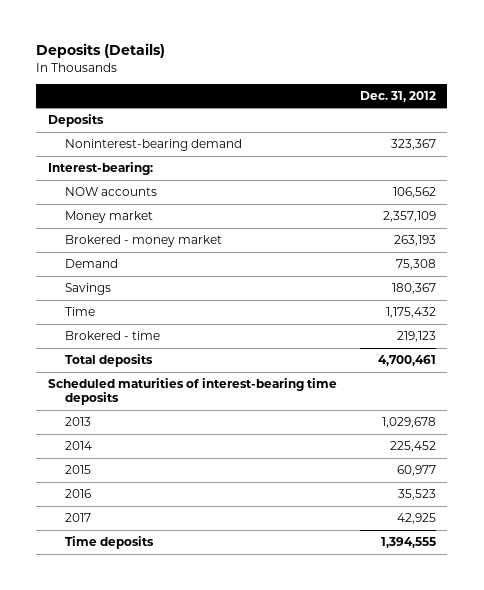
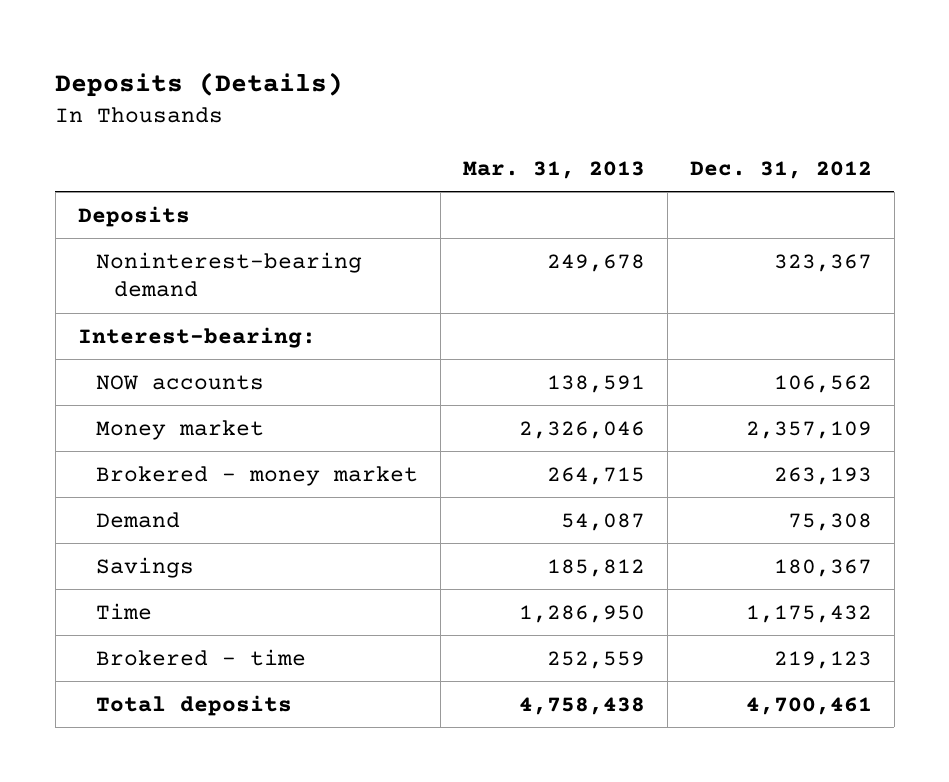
- | Dec. 31, 2012
+ | Mar. 31, 2013 | Dec. 31, 2012
- Scheduled maturities of interest-bearing time deposits
- 2013 | 1,029,678
- 2014 | 225,452
- 2015 | 60,977
- 2016 | 35,523
- 2017 | 42,925
- Time deposits | 1,394,555

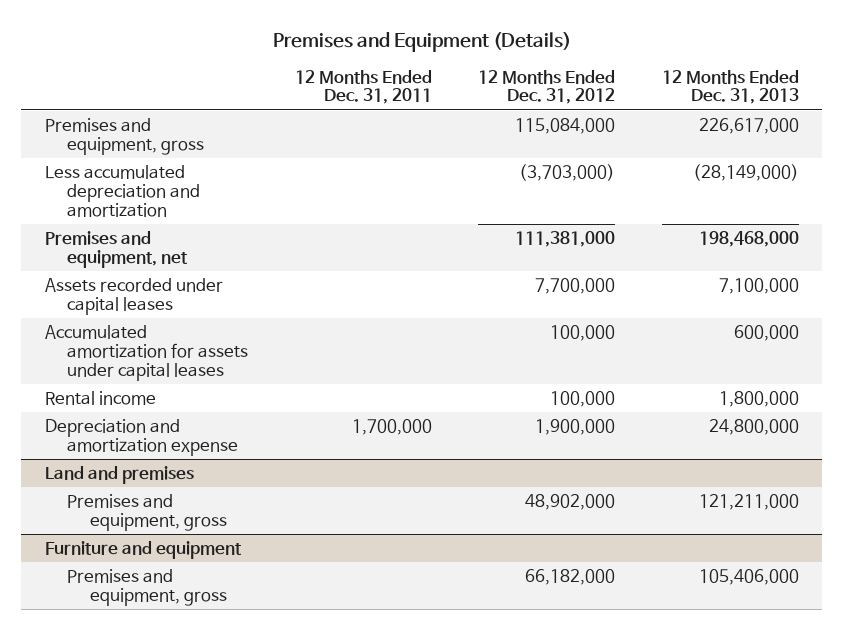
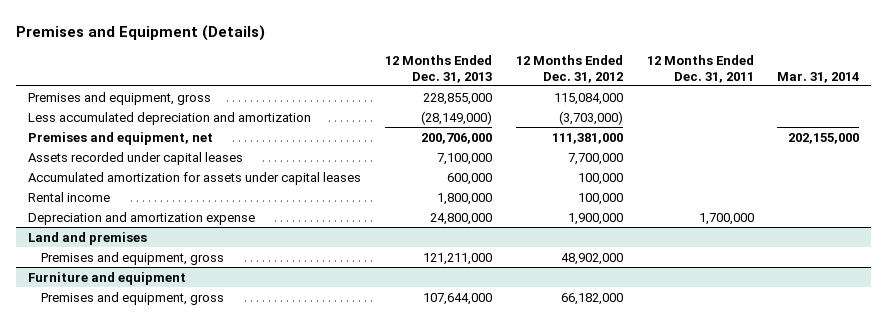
- | 12 Months Ended Dec. 31, 2011 | 12 Months Ended Dec. 31, 2012 | 12 Months Ended Dec. 31, 2013
+ | 12 Months Ended Dec. 31, 2013 | 12 Months Ended Dec. 31, 2012 | 12 Months Ended Dec. 31, 2011 | Mar. 31, 2014
- Premises and equipment, gross | | 115,084,000 | 226,617,000
+ Premises and equipment, gross | 228,855,000 | 115,084,000 | |
- Premises and equipment, net | | 111,381,000 | 198,468,000
+ Premises and equipment, net | 200,706,000 | 111,381,000 | | 202,155,000
@ Furniture and equipment
- Premises and equipment, gross | | 66,182,000 | 105,406,000
+ Premises and equipment, gross | 107,644,000 | 66,182,000 | |

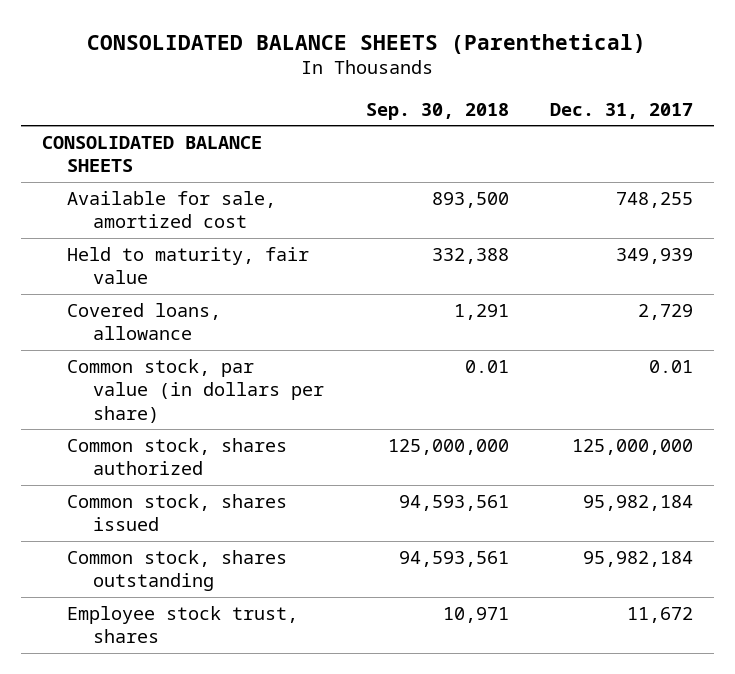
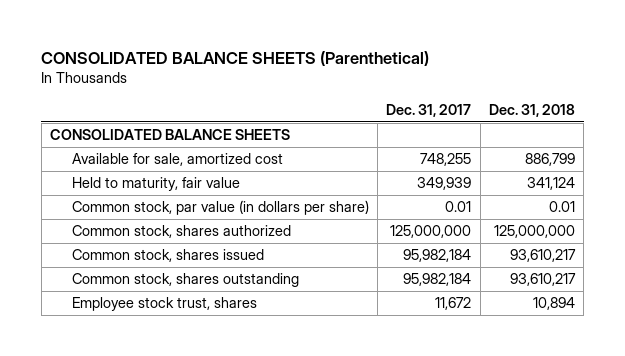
- | Sep. 30, 2018 | Dec. 31, 2017
+ | Dec. 31, 2017 | Dec. 31, 2018
- Covered loans, allowance | 1,291 | 2,729

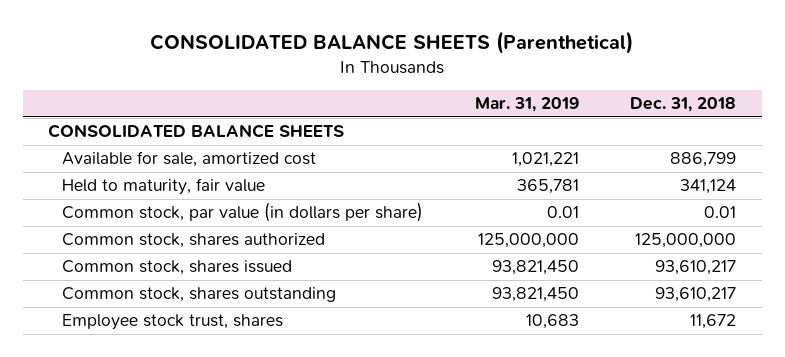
- | Dec. 31, 2017 | Dec. 31, 2018
+ | Mar. 31, 2019 | Dec. 31, 2018
- Employee stock trust, shares | 11,672 | 10,894
+ Employee stock trust, shares | 10,683 | 11,672

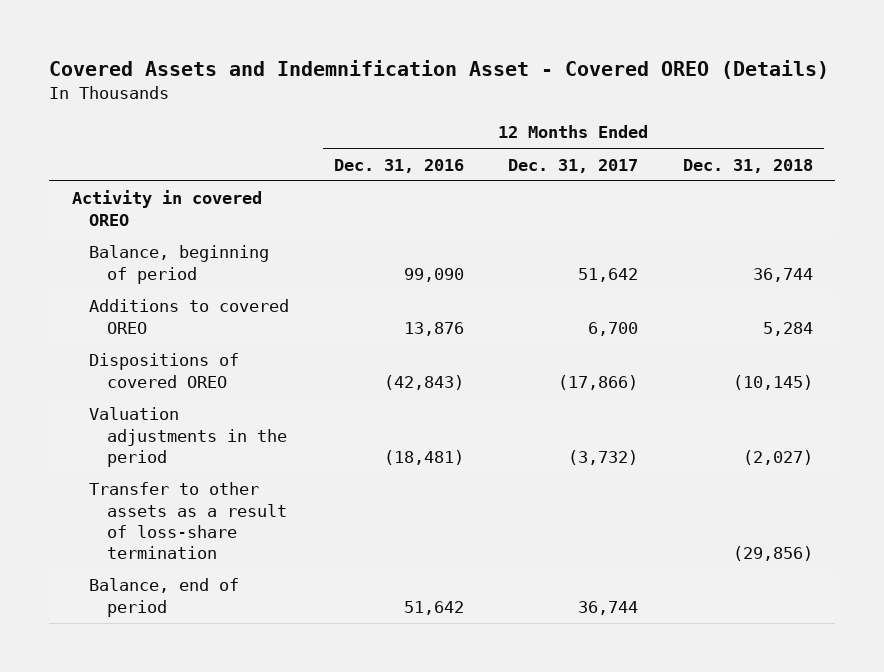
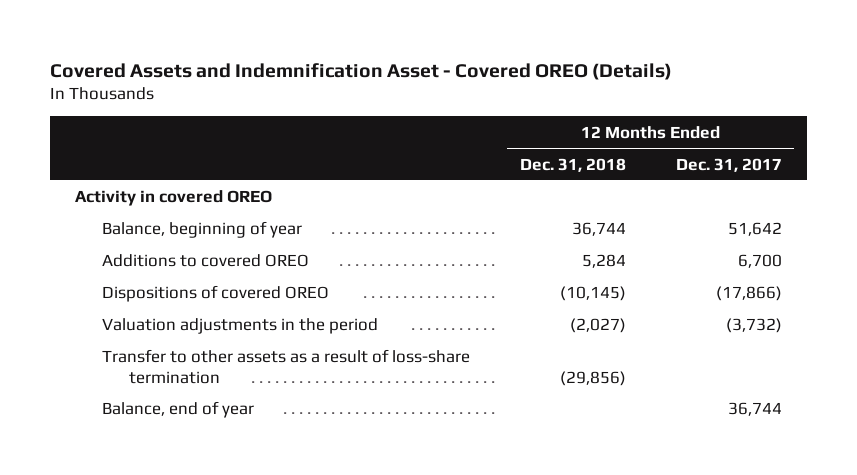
- | 12 Months Ended Dec. 31, 2016 | 12 Months Ended Dec. 31, 2017 | 12 Months Ended Dec. 31, 2018
+ | 12 Months Ended Dec. 31, 2018 | 12 Months Ended Dec. 31, 2017
- Balance, beginning of period | 99,090 | 51,642 | 36,744
+ Balance, beginning of year | 36,744 | 51,642
- Balance, end of period | 51,642 | 36,744 |
+ Balance, end of year | | 36,744

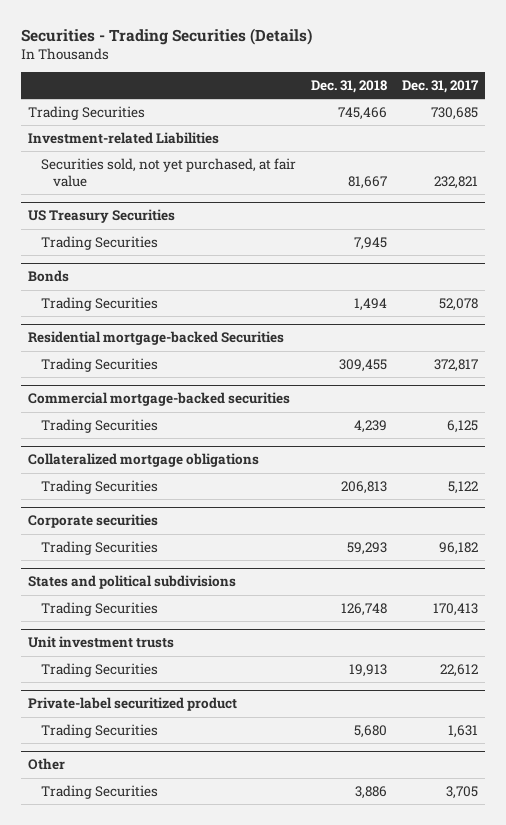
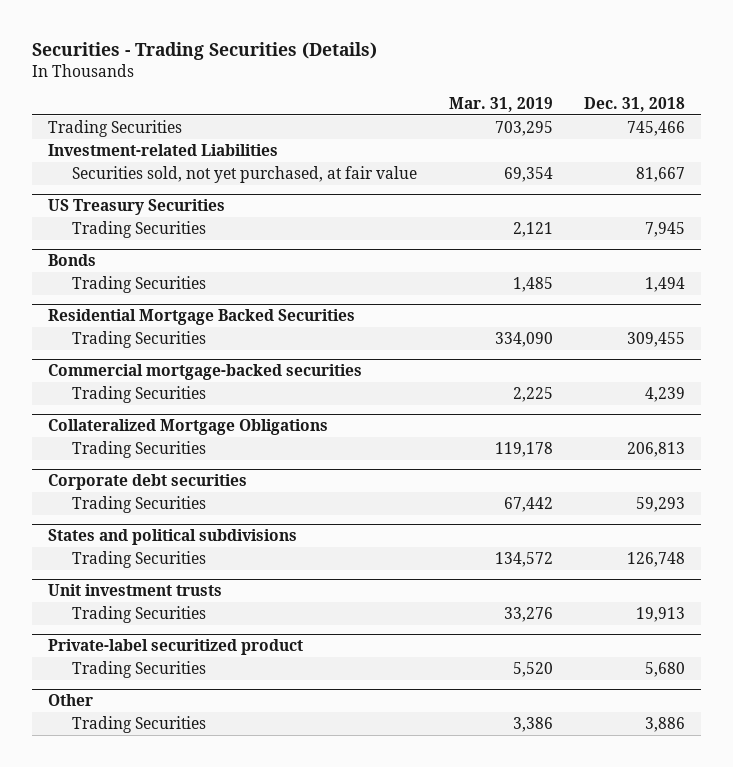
- | Dec. 31, 2018 | Dec. 31, 2017
+ | Mar. 31, 2019 | Dec. 31, 2018
- Residential mortgage-backed Securities
+ Residential Mortgage Backed Securities
- Collateralized mortgage obligations
+ Collateralized Mortgage Obligations
- Corporate securities
+ Corporate debt securities

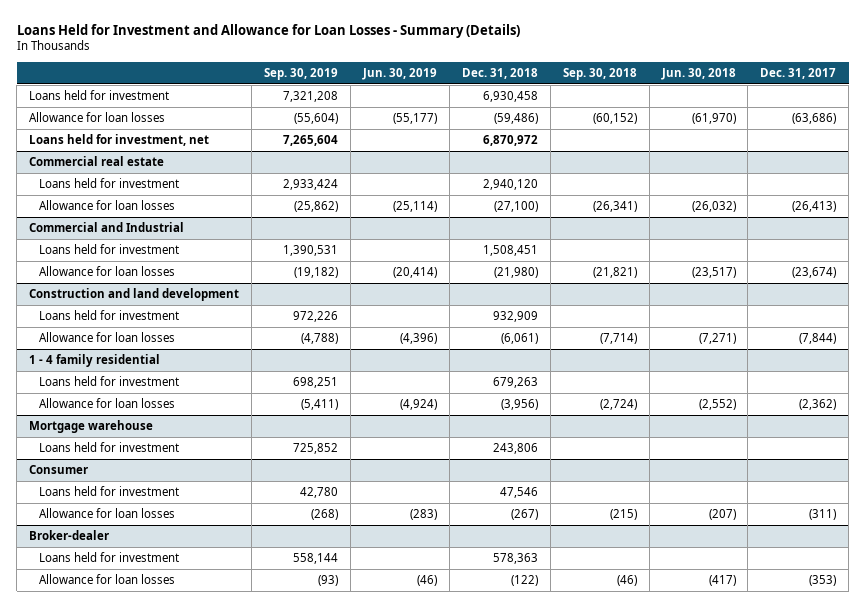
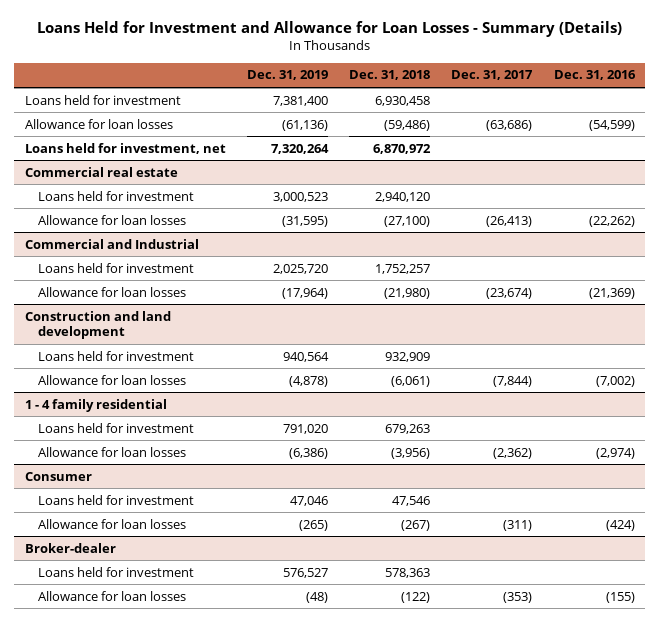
- | Sep. 30, 2019 | Jun. 30, 2019 | Dec. 31, 2018 | Sep. 30, 2018 | Jun. 30, 2018 | Dec. 31, 2017
+ | Dec. 31, 2019 | Dec. 31, 2018 | Dec. 31, 2017 | Dec. 31, 2016
@ Commercial and Industrial
- Loans held for investment | 1,390,531 | | 1,508,451 | | |
+ Loans held for investment | 2,025,720 | 1,752,257 | |
- Mortgage warehouse
- Loans held for investment | 725,852 | | 243,806 | | |

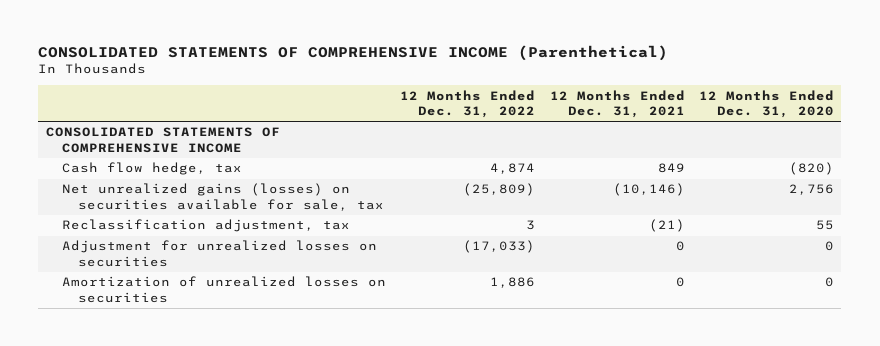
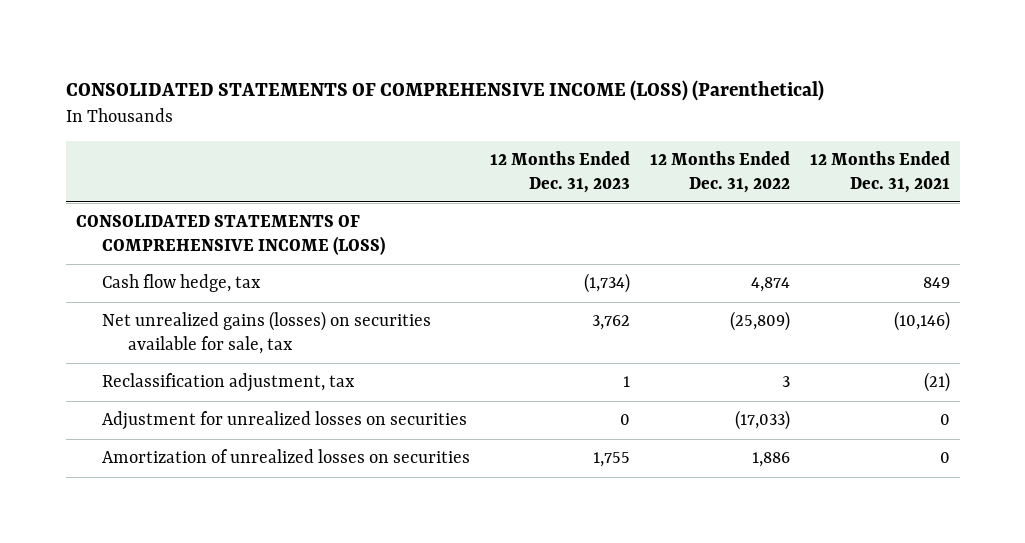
- CONSOLIDATED STATEMENTS OF COMPREHENSIVE INCOME (Parenthetical)
+ CONSOLIDATED STATEMENTS OF COMPREHENSIVE INCOME (LOSS) (Parenthetical)
- | 12 Months Ended Dec. 31, 2022 | 12 Months Ended Dec. 31, 2021 | 12 Months Ended Dec. 31, 2020
+ | 12 Months Ended Dec. 31, 2023 | 12 Months Ended Dec. 31, 2022 | 12 Months Ended Dec. 31, 2021
- CONSOLIDATED STATEMENTS OF COMPREHENSIVE INCOME
+ CONSOLIDATED STATEMENTS OF COMPREHENSIVE INCOME (LOSS)

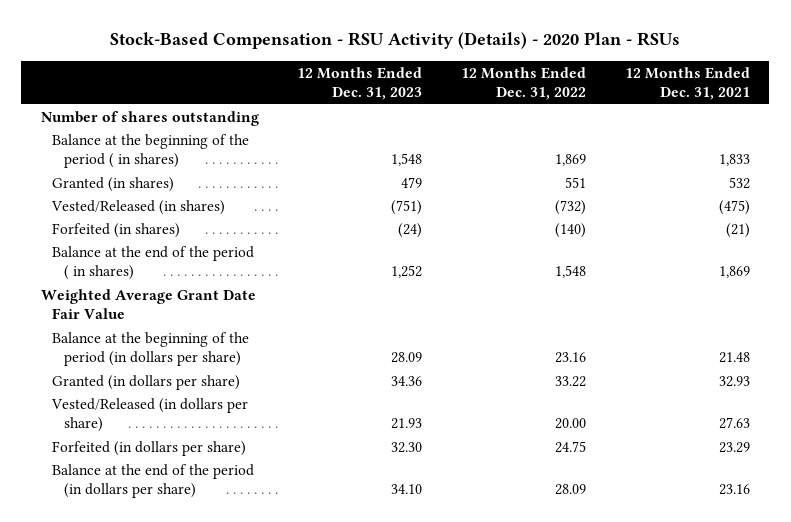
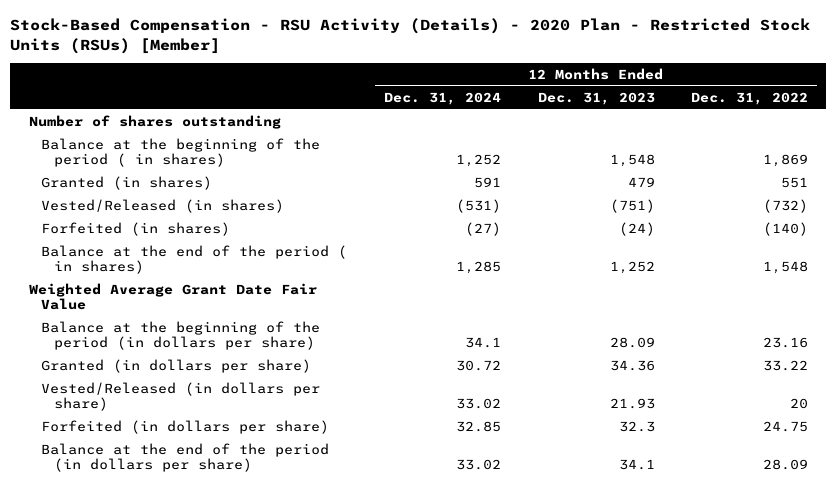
- Stock-Based Compensation - RSU Activity (Details) - 2020 Plan - RSUs
+ Stock-Based Compensation - RSU Activity (Details) - 2020 Plan - Restricted Stock Units (RSUs) [Member]
- | 12 Months Ended Dec. 31, 2023 | 12 Months Ended Dec. 31, 2022 | 12 Months Ended Dec. 31, 2021
+ | 12 Months Ended Dec. 31, 2024 | 12 Months Ended Dec. 31, 2023 | 12 Months Ended Dec. 31, 2022
- Vested/Released (in dollars per share) | 21.93 | 20.00 | 27.63
- Forfeited (in dollars per share) | 32.30 | 24.75 | 23.29
- Balance at the end of the period (in dollars per share) | 34.10 | 28.09 | 23.16
+ Vested/Released (in dollars per share) | 33.02 | 21.93 | 20
+ Forfeited (in dollars per share) | 32.85 | 32.3 | 24.75
+ Balance at the end of the period (in dollars per share) | 33.02 | 34.1 | 28.09

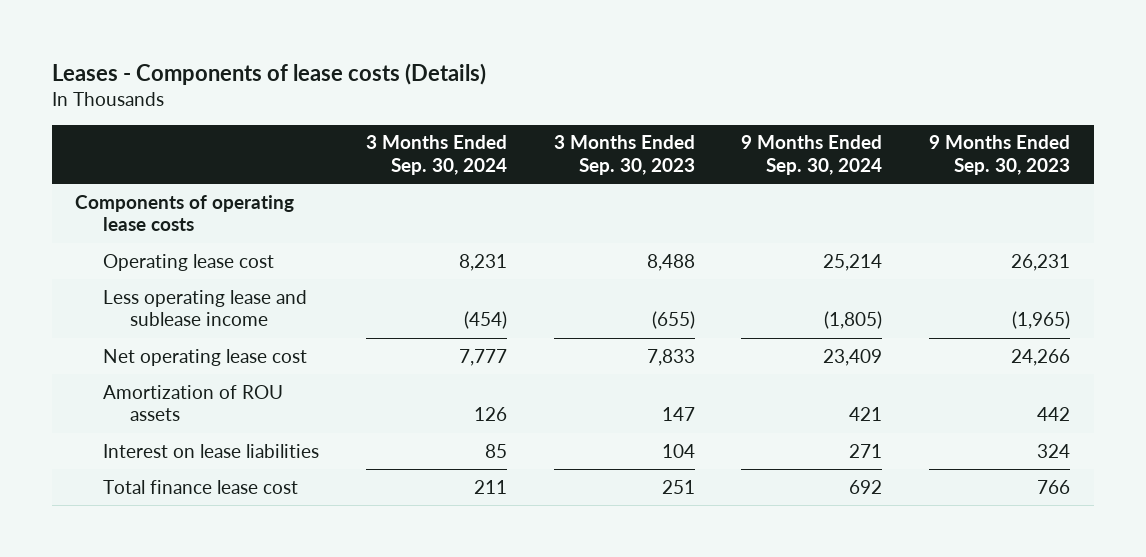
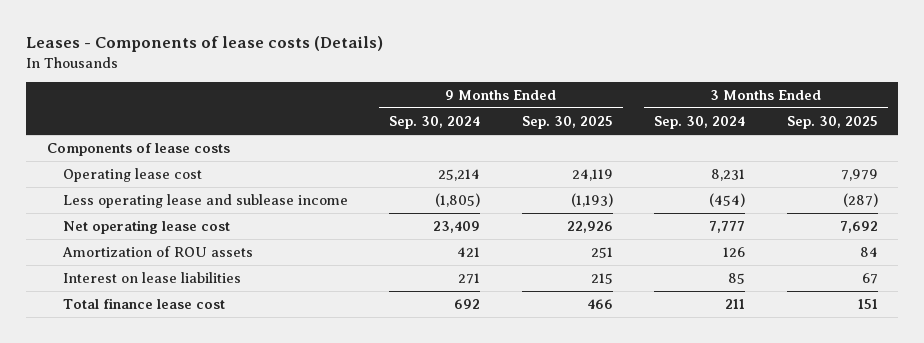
- | 3 Months Ended Sep. 30, 2024 | 3 Months Ended Sep. 30, 2023 | 9 Months Ended Sep. 30, 2024 | 9 Months Ended Sep. 30, 2023
+ | 9 Months Ended Sep. 30, 2024 | 9 Months Ended Sep. 30, 2025 | 3 Months Ended Sep. 30, 2024 | 3 Months Ended Sep. 30, 2025
- Components of operating lease costs
+ Components of lease costs

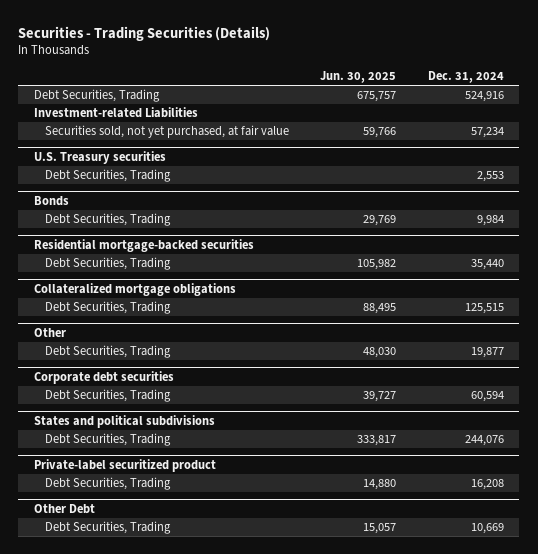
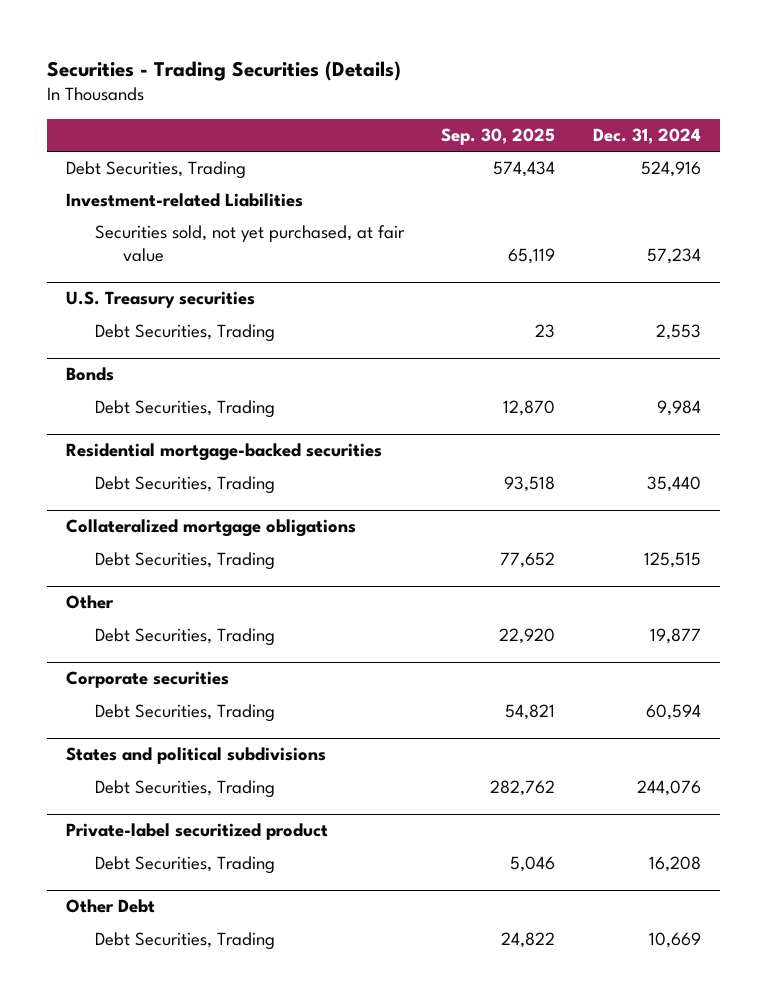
- | Jun. 30, 2025 | Dec. 31, 2024
+ | Sep. 30, 2025 | Dec. 31, 2024
- Corporate debt securities
+ Corporate securities

